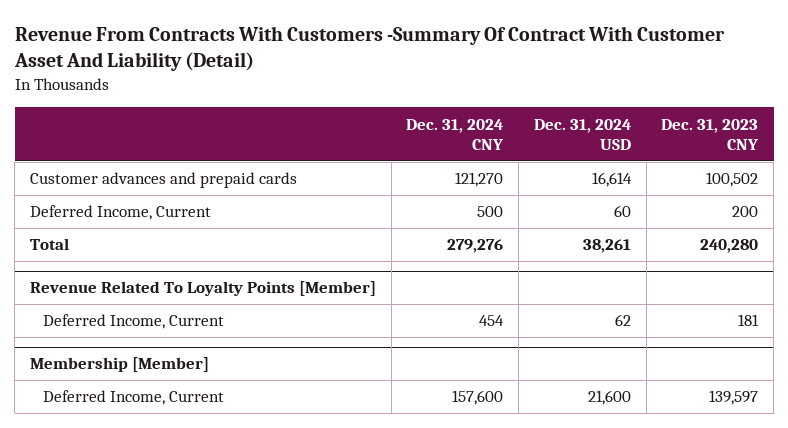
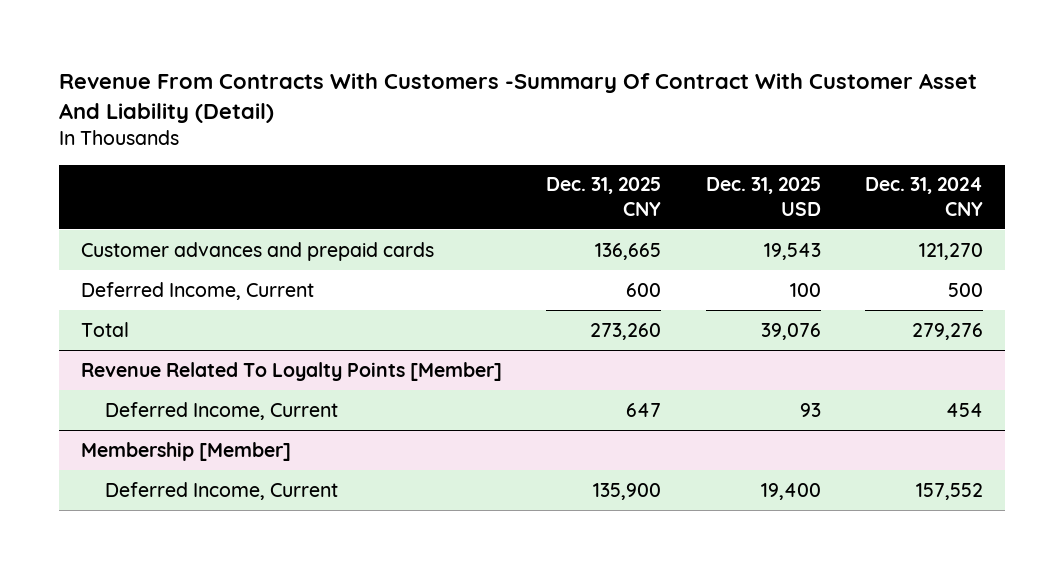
- | Dec. 31, 2024 CNY | Dec. 31, 2024 USD | Dec. 31, 2023 CNY
+ | Dec. 31, 2025 CNY | Dec. 31, 2025 USD | Dec. 31, 2024 CNY
@ Membership [Member]
- Deferred Income, Current | 157,600 | 21,600 | 139,597
+ Deferred Income, Current | 135,900 | 19,400 | 157,552

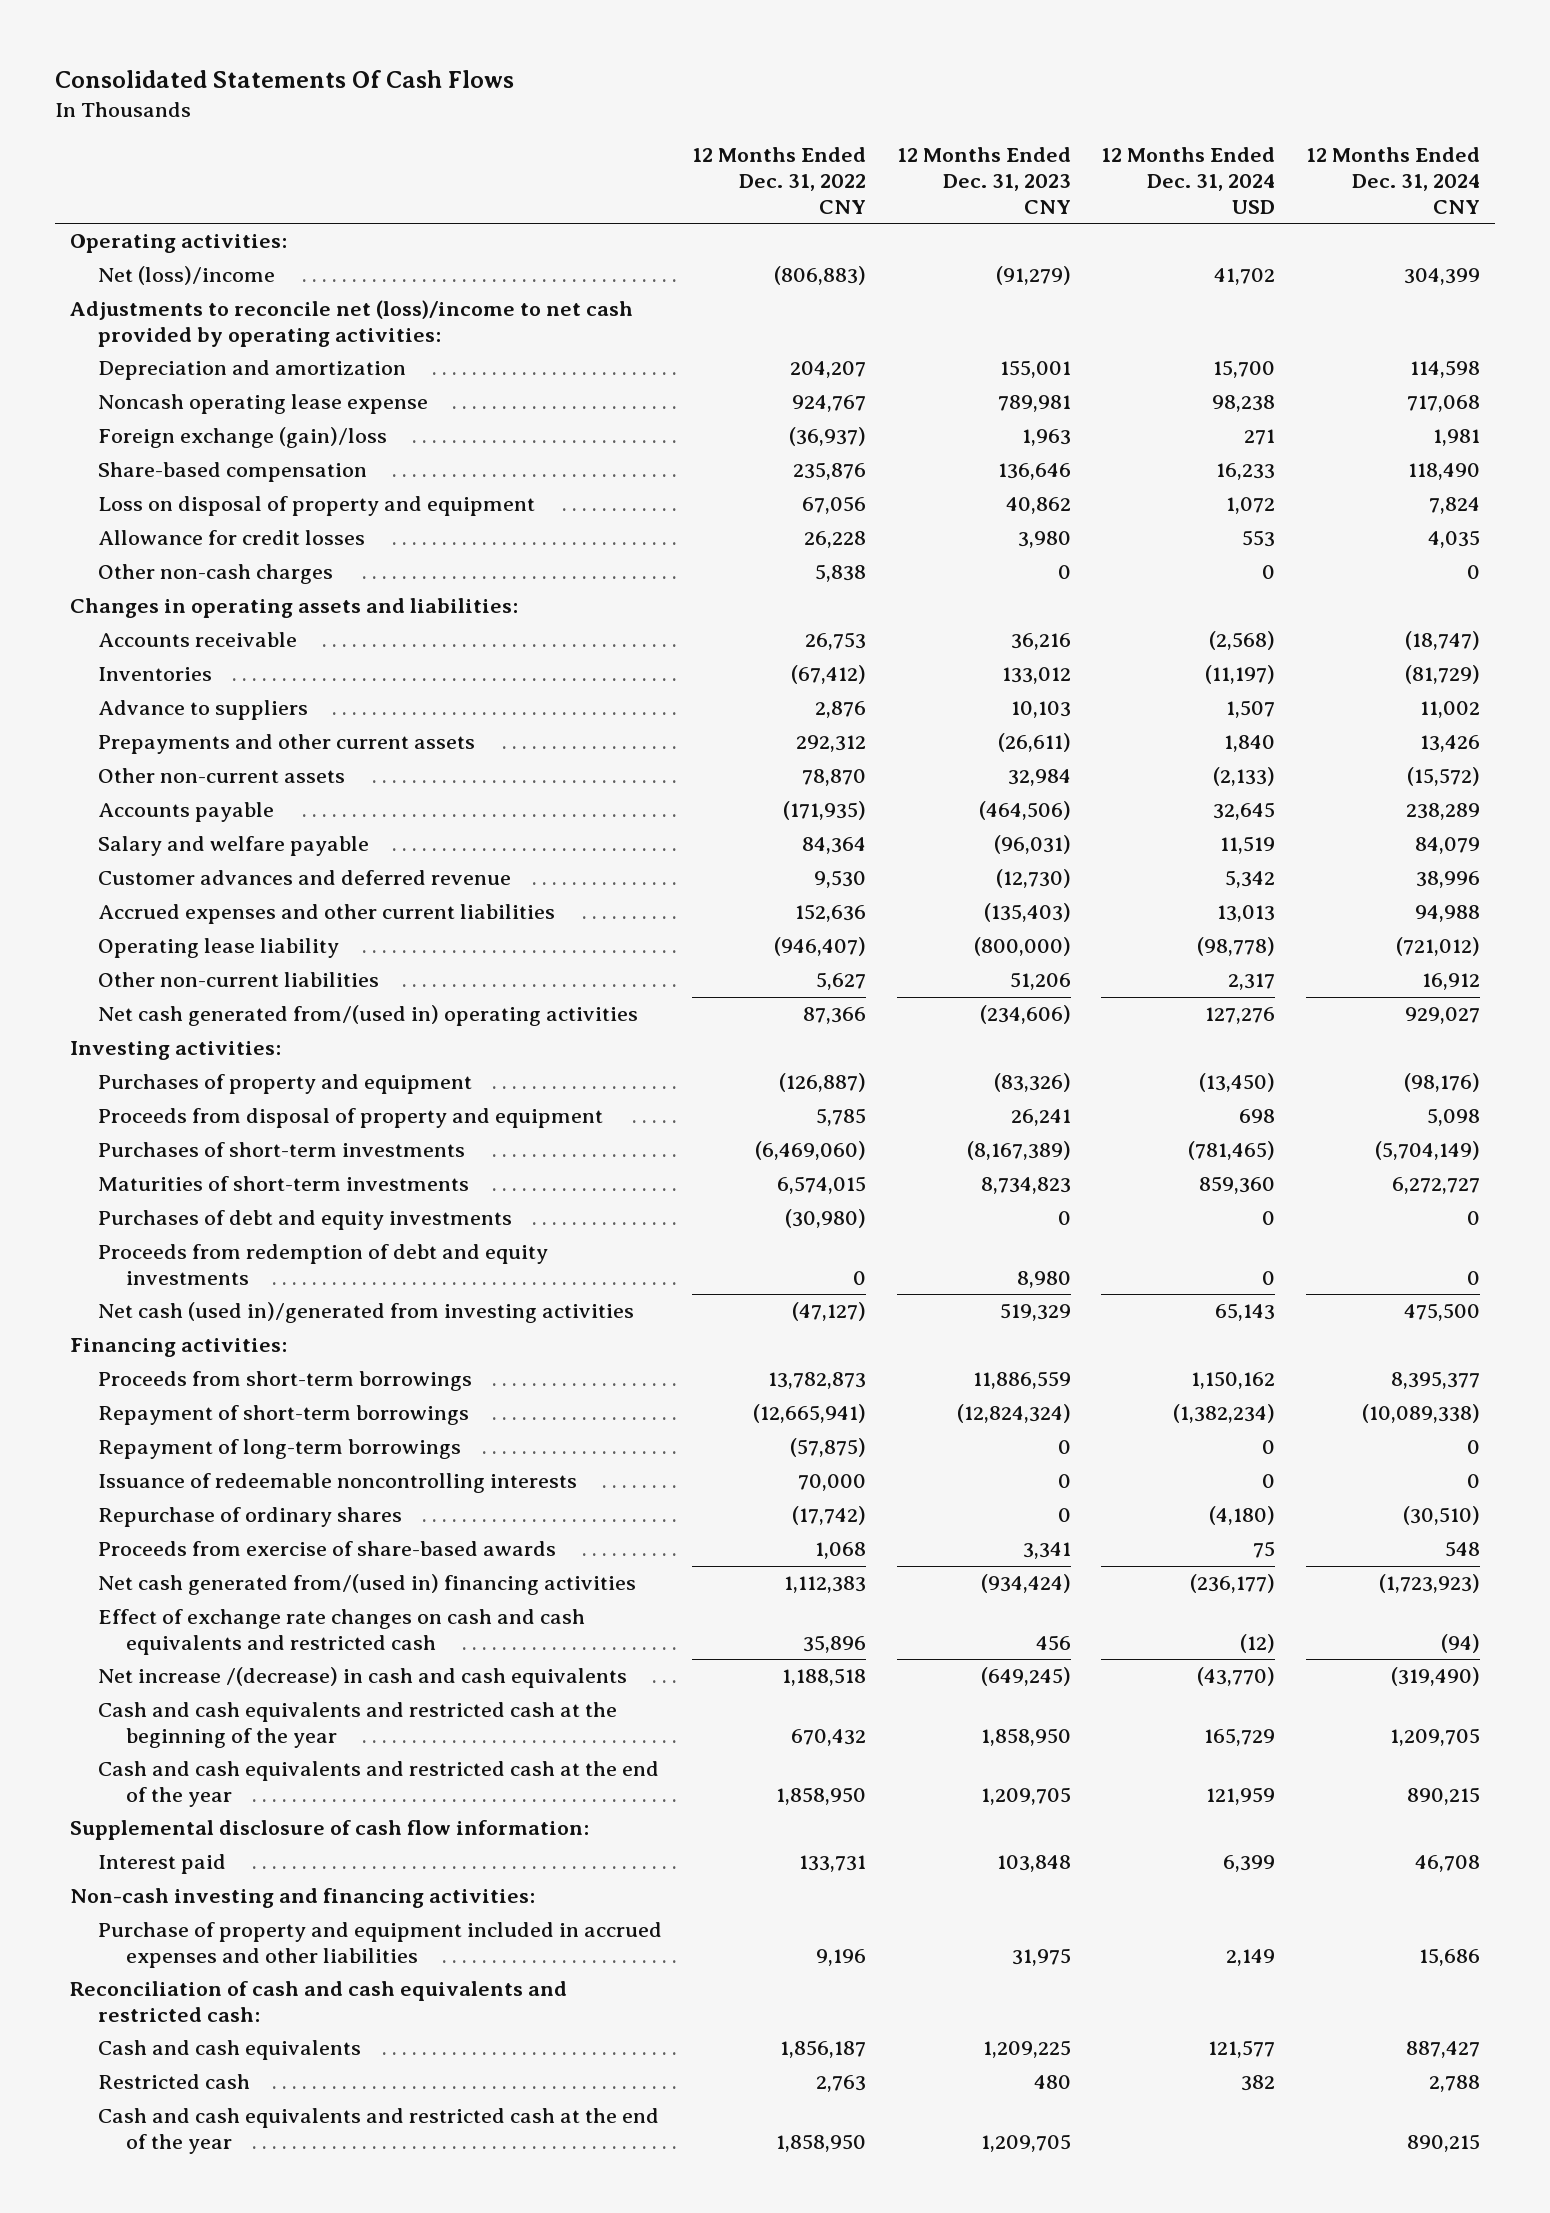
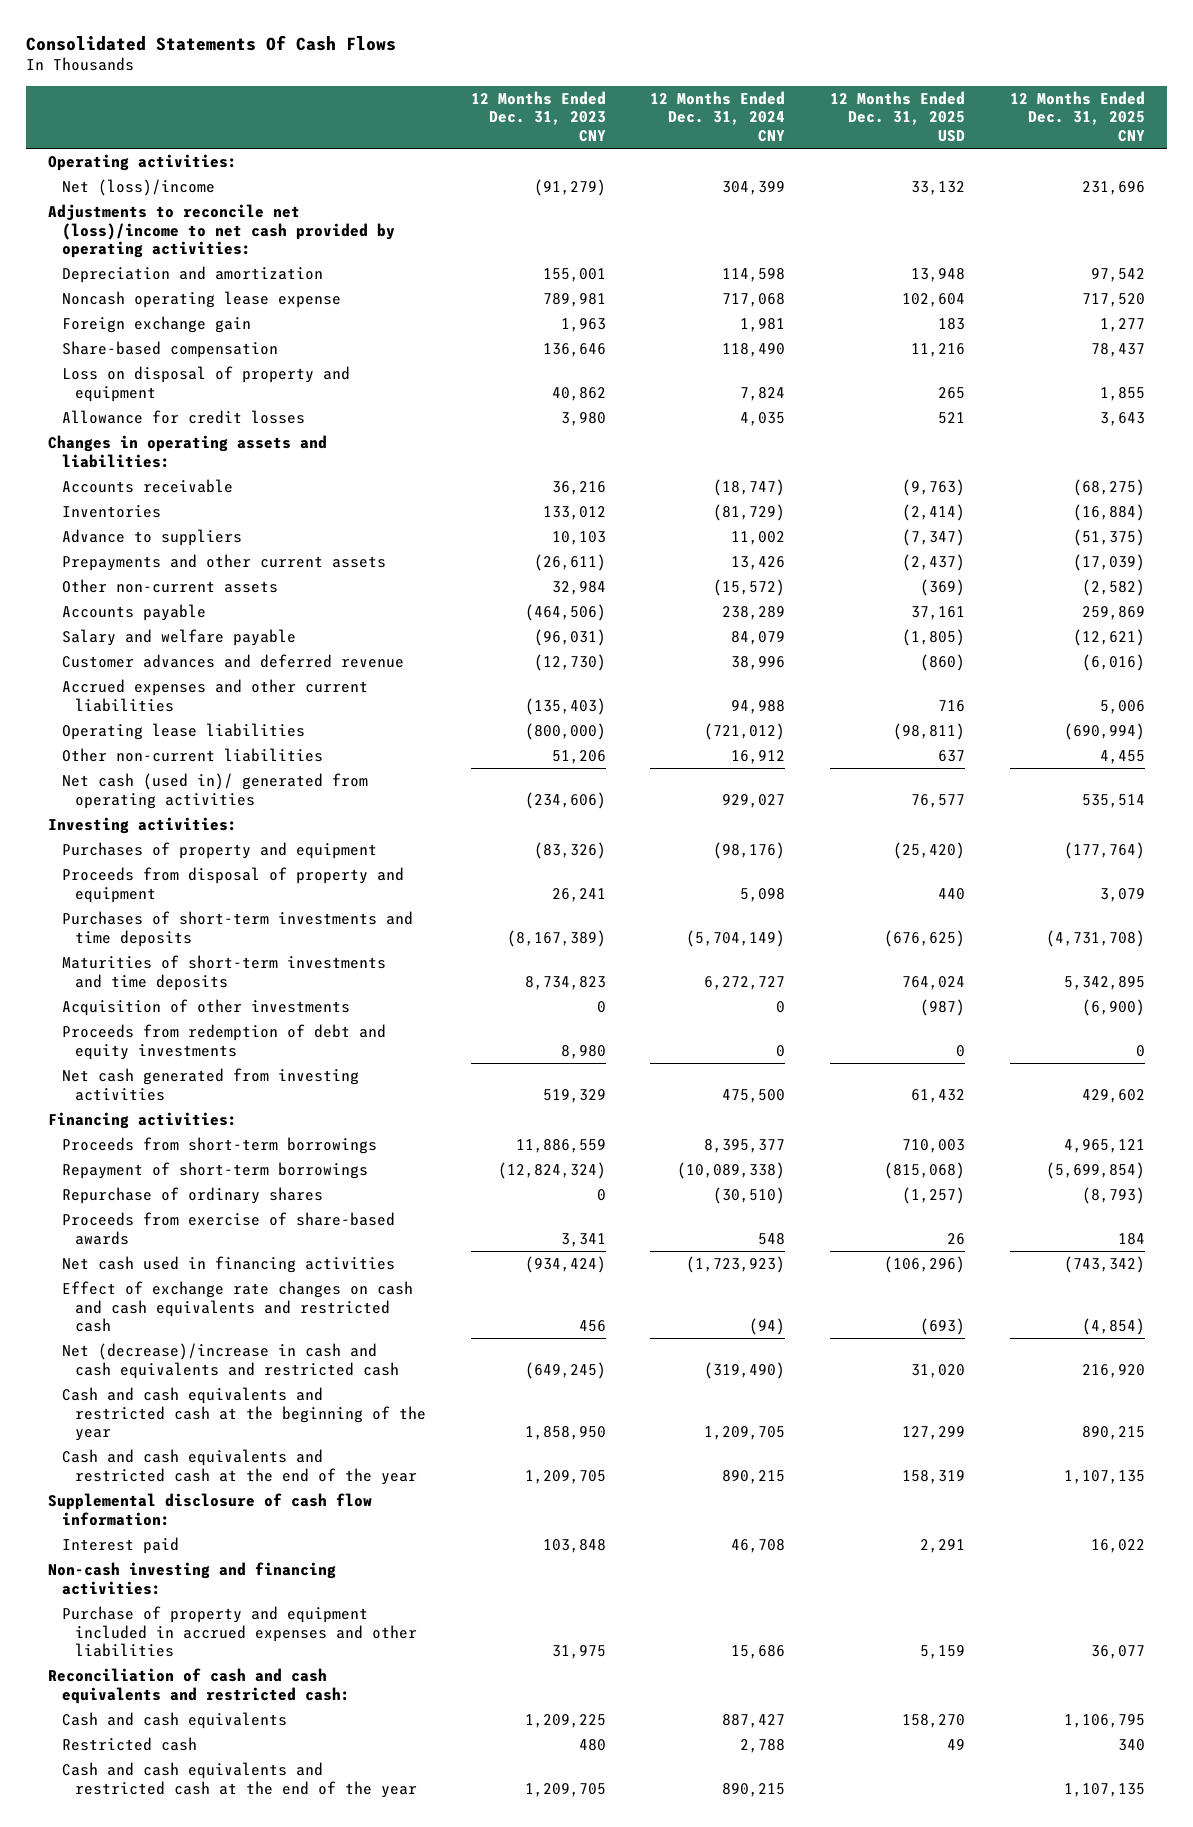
- | 12 Months Ended Dec. 31, 2022 CNY | 12 Months Ended Dec. 31, 2023 CNY | 12 Months Ended Dec. 31, 2024 USD | 12 Months Ended Dec. 31, 2024 CNY
+ | 12 Months Ended Dec. 31, 2023 CNY | 12 Months Ended Dec. 31, 2024 CNY | 12 Months Ended Dec. 31, 2025 USD | 12 Months Ended Dec. 31, 2025 CNY
- Foreign exchange (gain)/loss | (36,937) | 1,963 | 271 | 1,981
+ Foreign exchange gain | 1,963 | 1,981 | 183 | 1,277
- Other non-cash charges | 5,838 | 0 | 0 | 0
- Operating lease liability | (946,407) | (800,000) | (98,778) | (721,012)
+ Operating lease liabilities | (800,000) | (721,012) | (98,811) | (690,994)
- Net cash generated from/(used in) operating activities | 87,366 | (234,606) | 127,276 | 929,027
+ Net cash (used in)/ generated from operating activities | (234,606) | 929,027 | 76,577 | 535,514
- Purchases of short-term investments | (6,469,060) | (8,167,389) | (781,465) | (5,704,149)
- Maturities of short-term investments | 6,574,015 | 8,734,823 | 859,360 | 6,272,727
- Purchases of debt and equity investments | (30,980) | 0 | 0 | 0
+ Purchases of short-term investments and time deposits | (8,167,389) | (5,704,149) | (676,625) | (4,731,708)
+ Maturities of short-term investments and time deposits | 8,734,823 | 6,272,727 | 764,024 | 5,342,895
+ Acquisition of other investments | 0 | 0 | (987) | (6,900)
- Net cash (used in)/generated from investing activities | (47,127) | 519,329 | 65,143 | 475,500
+ Net cash generated from investing activities | 519,329 | 475,500 | 61,432 | 429,602
- Repayment of long-term borrowings | (57,875) | 0 | 0 | 0
- Issuance of redeemable noncontrolling interests | 70,000 | 0 | 0 | 0
- Net cash generated from/(used in) financing activities | 1,112,383 | (934,424) | (236,177) | (1,723,923)
+ Net cash used in financing activities | (934,424) | (1,723,923) | (106,296) | (743,342)
- Net increase /(decrease) in cash and cash equivalents | 1,188,518 | (649,245) | (43,770) | (319,490)
+ Net (decrease)/increase in cash and cash equivalents and restricted cash | (649,245) | (319,490) | 31,020 | 216,920

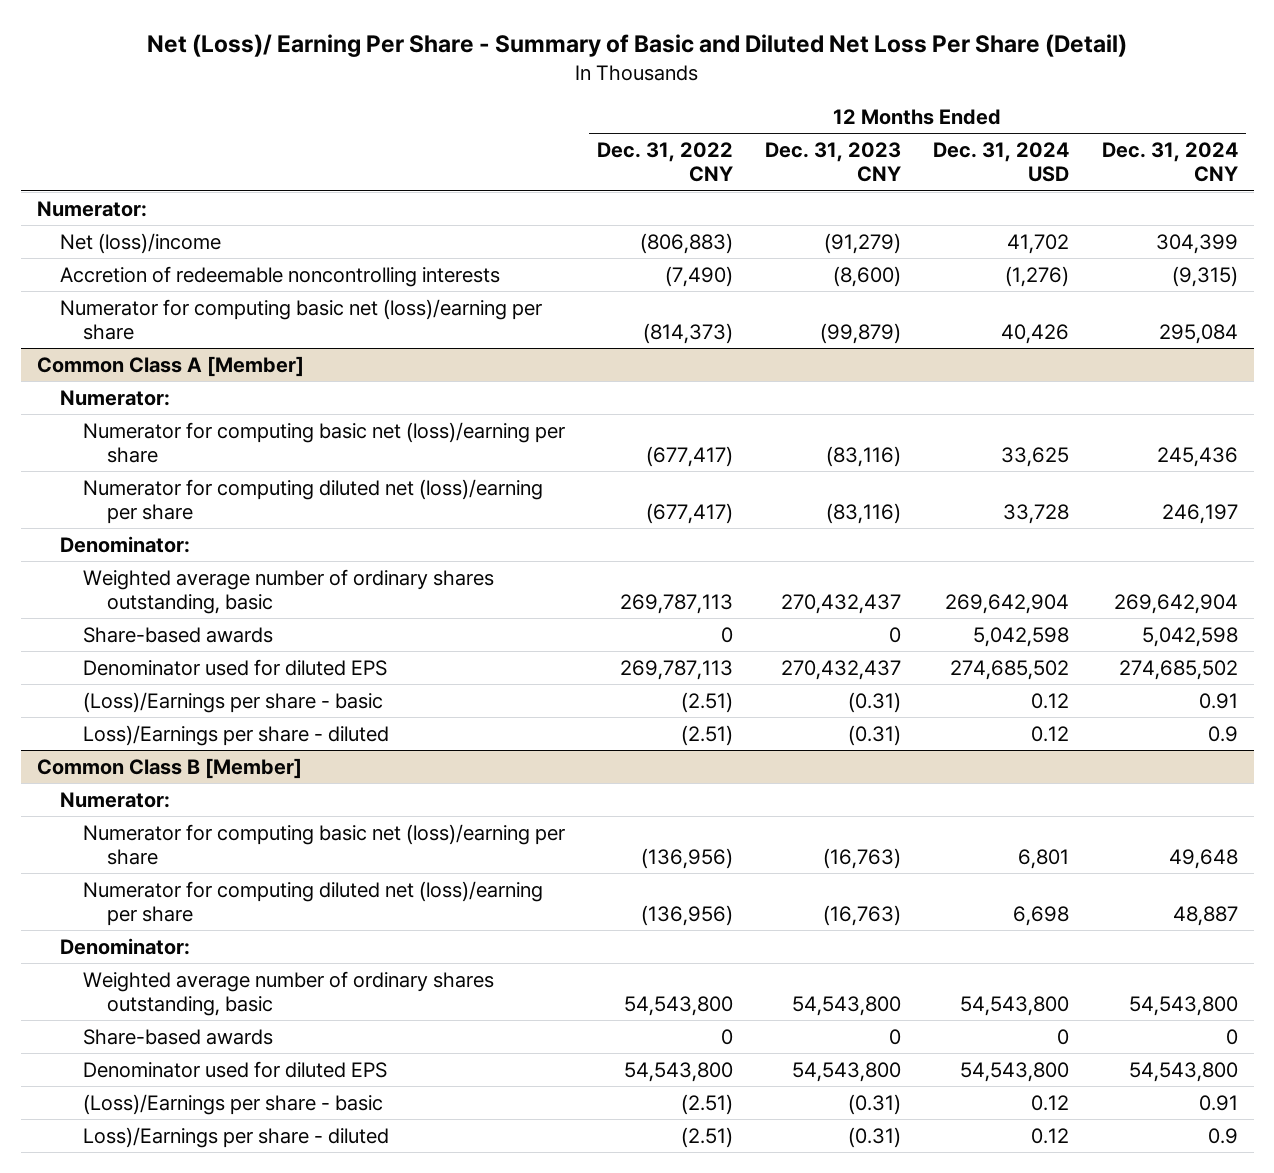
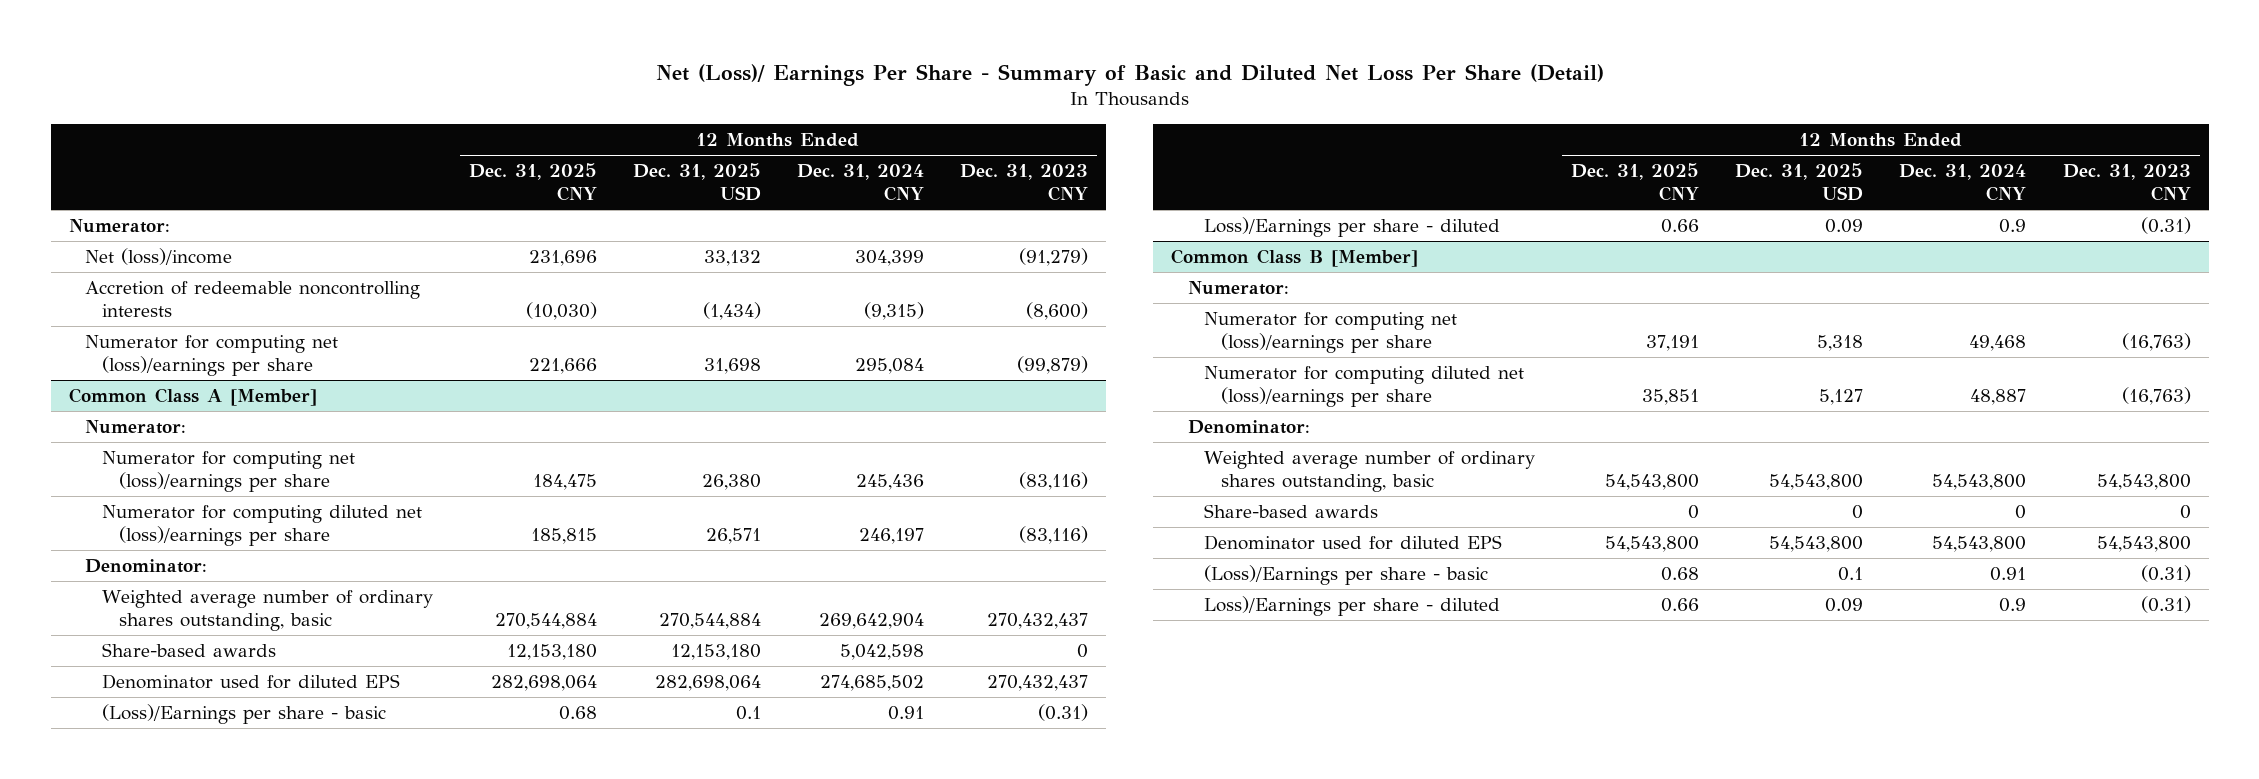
- Net (Loss)/ Earning Per Share - Summary of Basic and Diluted Net Loss Per Share (Detail)
+ Net (Loss)/ Earnings Per Share - Summary of Basic and Diluted Net Loss Per Share (Detail)
- | 12 Months Ended Dec. 31, 2022 CNY | 12 Months Ended Dec. 31, 2023 CNY | 12 Months Ended Dec. 31, 2024 USD | 12 Months Ended Dec. 31, 2024 CNY
+ | 12 Months Ended Dec. 31, 2025 CNY | 12 Months Ended Dec. 31, 2025 USD | 12 Months Ended Dec. 31, 2024 CNY | 12 Months Ended Dec. 31, 2023 CNY
- Numerator for computing basic net (loss)/earning per share | (814,373) | (99,879) | 40,426 | 295,084
+ Numerator for computing net (loss)/earnings per share | 221,666 | 31,698 | 295,084 | (99,879)
@ Common Class A [Member]
- Numerator for computing basic net (loss)/earning per share | (677,417) | (83,116) | 33,625 | 245,436
- Numerator for computing diluted net (loss)/earning per share | (677,417) | (83,116) | 33,728 | 246,197
+ Numerator for computing net (loss)/earnings per share | 184,475 | 26,380 | 245,436 | (83,116)
+ Numerator for computing diluted net (loss)/earnings per share | 185,815 | 26,571 | 246,197 | (83,116)
@ Common Class B [Member]
- Numerator for computing basic net (loss)/earning per share | (136,956) | (16,763) | 6,801 | 49,648
- Numerator for computing diluted net (loss)/earning per share | (136,956) | (16,763) | 6,698 | 48,887
+ Numerator for computing net (loss)/earnings per share | 37,191 | 5,318 | 49,468 | (16,763)
+ Numerator for computing diluted net (loss)/earnings per share | 35,851 | 5,127 | 48,887 | (16,763)

